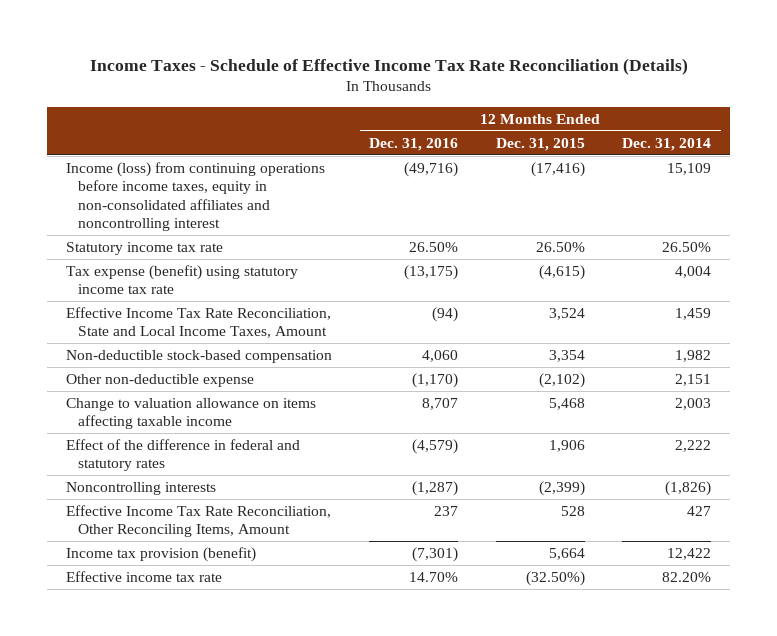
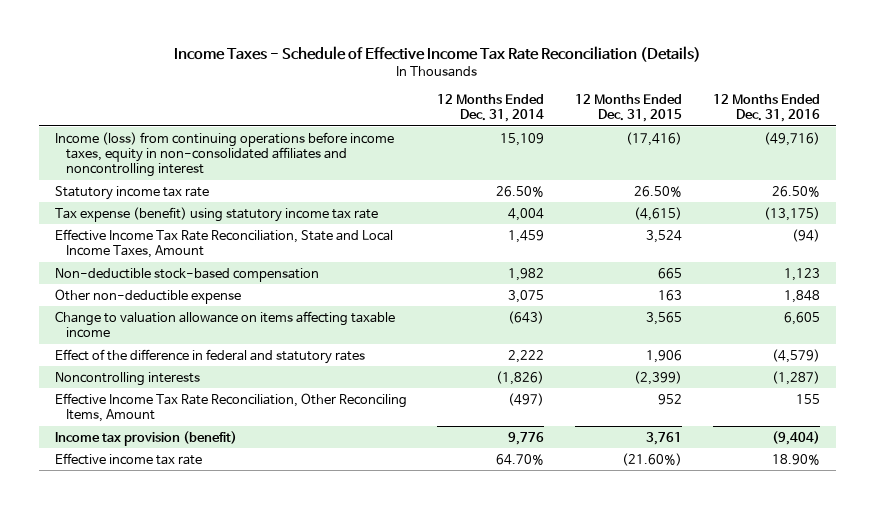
- | 12 Months Ended Dec. 31, 2016 | 12 Months Ended Dec. 31, 2015 | 12 Months Ended Dec. 31, 2014
+ | 12 Months Ended Dec. 31, 2014 | 12 Months Ended Dec. 31, 2015 | 12 Months Ended Dec. 31, 2016
- Non-deductible stock-based compensation | 4,060 | 3,354 | 1,982
- Other non-deductible expense | (1,170) | (2,102) | 2,151
- Change to valuation allowance on items affecting taxable income | 8,707 | 5,468 | 2,003
+ Non-deductible stock-based compensation | 1,982 | 665 | 1,123
+ Other non-deductible expense | 3,075 | 163 | 1,848
+ Change to valuation allowance on items affecting taxable income | (643) | 3,565 | 6,605
- Effective Income Tax Rate Reconciliation, Other Reconciling Items, Amount | 237 | 528 | 427
- Income tax provision (benefit) | (7,301) | 5,664 | 12,422
- Effective income tax rate | 14.70% | (32.50%) | 82.20%
+ Effective Income Tax Rate Reconciliation, Other Reconciling Items, Amount | (497) | 952 | 155
+ Income tax provision (benefit) | 9,776 | 3,761 | (9,404)
+ Effective income tax rate | 64.70% | (21.60%) | 18.90%

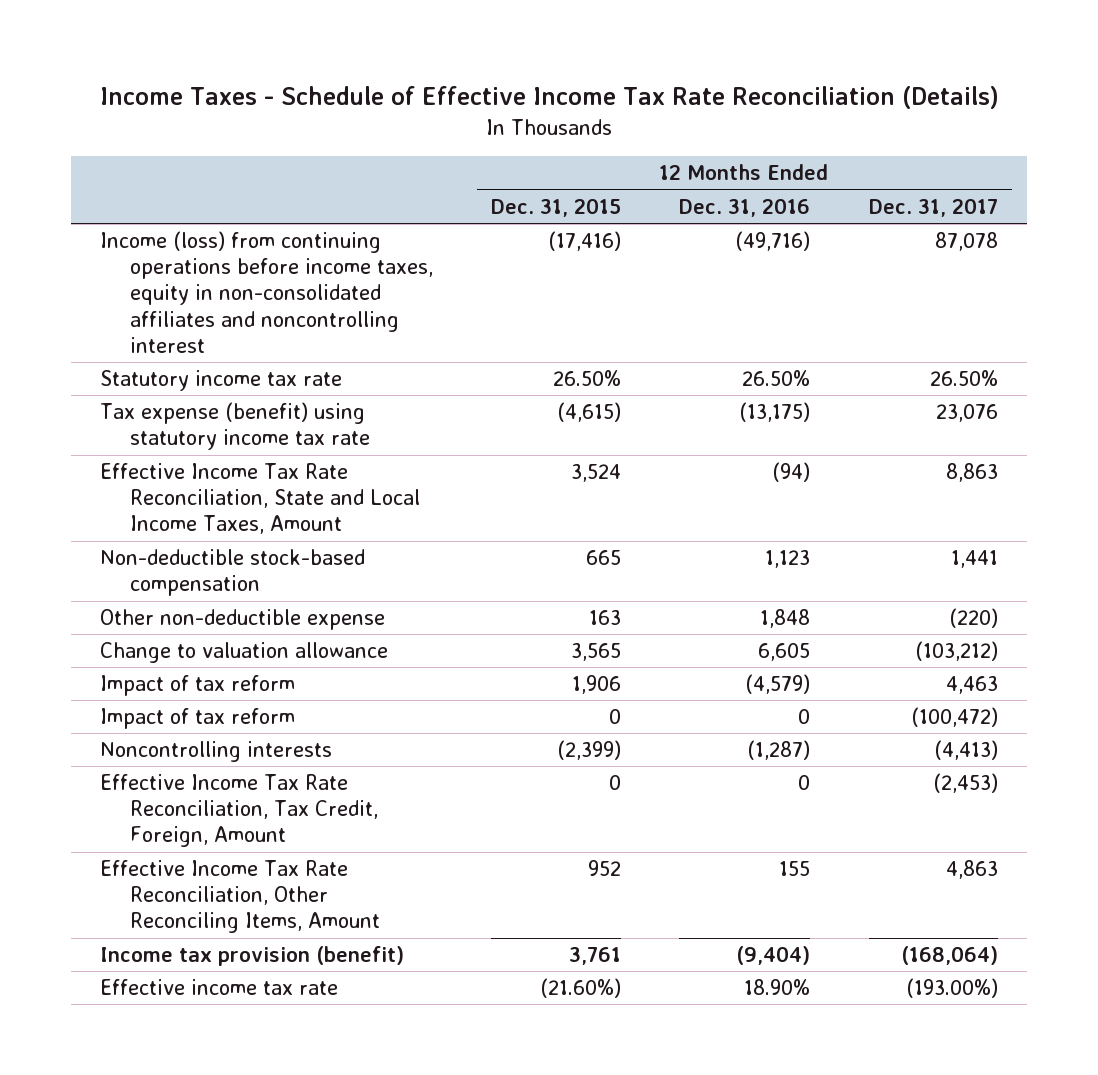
- | 12 Months Ended Dec. 31, 2014 | 12 Months Ended Dec. 31, 2015 | 12 Months Ended Dec. 31, 2016
+ | 12 Months Ended Dec. 31, 2015 | 12 Months Ended Dec. 31, 2016 | 12 Months Ended Dec. 31, 2017
- Change to valuation allowance on items affecting taxable income | (643) | 3,565 | 6,605
- Effect of the difference in federal and statutory rates | 2,222 | 1,906 | (4,579)
+ Change to valuation allowance | 3,565 | 6,605 | (103,212)
+ Impact of tax reform | 1,906 | (4,579) | 4,463
+ Impact of tax reform | 0 | 0 | (100,472)
+ Effective Income Tax Rate Reconciliation, Tax Credit, Foreign, Amount | 0 | 0 | (2,453)

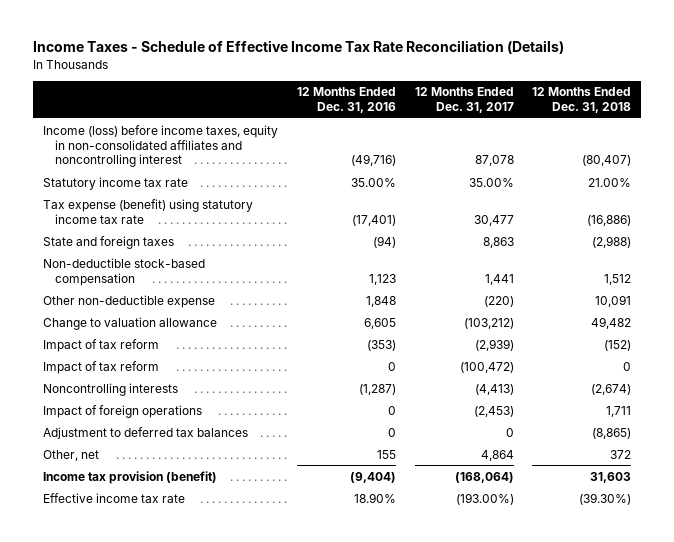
- | 12 Months Ended Dec. 31, 2015 | 12 Months Ended Dec. 31, 2016 | 12 Months Ended Dec. 31, 2017
+ | 12 Months Ended Dec. 31, 2016 | 12 Months Ended Dec. 31, 2017 | 12 Months Ended Dec. 31, 2018
- Income (loss) from continuing operations before income taxes, equity in non-consolidated affiliates and noncontrolling interest | (17,416) | (49,716) | 87,078
- Statutory income tax rate | 26.50% | 26.50% | 26.50%
- Tax expense (benefit) using statutory income tax rate | (4,615) | (13,175) | 23,076
- Effective Income Tax Rate Reconciliation, State and Local Income Taxes, Amount | 3,524 | (94) | 8,863
+ Income (loss) before income taxes, equity in non-consolidated affiliates and noncontrolling interest | (49,716) | 87,078 | (80,407)
+ Statutory income tax rate | 35.00% | 35.00% | 21.00%
+ Tax expense (benefit) using statutory income tax rate | (17,401) | 30,477 | (16,886)
+ State and foreign taxes | (94) | 8,863 | (2,988)
- Impact of tax reform | 1,906 | (4,579) | 4,463
+ Impact of tax reform | (353) | (2,939) | (152)
- Effective Income Tax Rate Reconciliation, Tax Credit, Foreign, Amount | 0 | 0 | (2,453)
- Effective Income Tax Rate Reconciliation, Other Reconciling Items, Amount | 952 | 155 | 4,863
+ Impact of foreign operations | 0 | (2,453) | 1,711
+ Adjustment to deferred tax balances | 0 | 0 | (8,865)
+ Other, net | 155 | 4,864 | 372

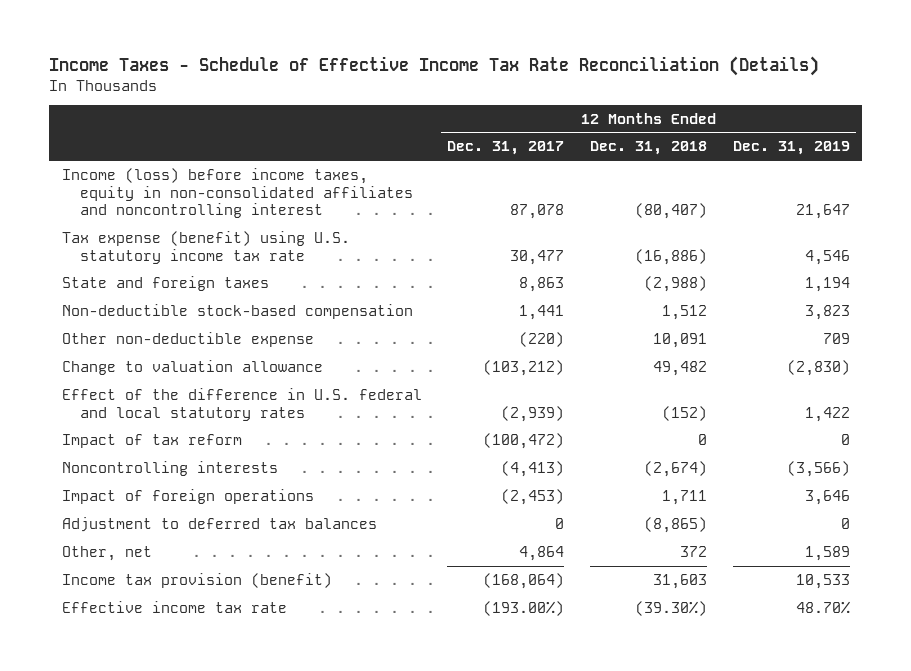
- | 12 Months Ended Dec. 31, 2016 | 12 Months Ended Dec. 31, 2017 | 12 Months Ended Dec. 31, 2018
+ | 12 Months Ended Dec. 31, 2017 | 12 Months Ended Dec. 31, 2018 | 12 Months Ended Dec. 31, 2019
- Statutory income tax rate | 35.00% | 35.00% | 21.00%
- Tax expense (benefit) using statutory income tax rate | (17,401) | 30,477 | (16,886)
+ Tax expense (benefit) using U.S. statutory income tax rate | 30,477 | (16,886) | 4,546
- Impact of tax reform | (353) | (2,939) | (152)
+ Effect of the difference in U.S. federal and local statutory rates | (2,939) | (152) | 1,422

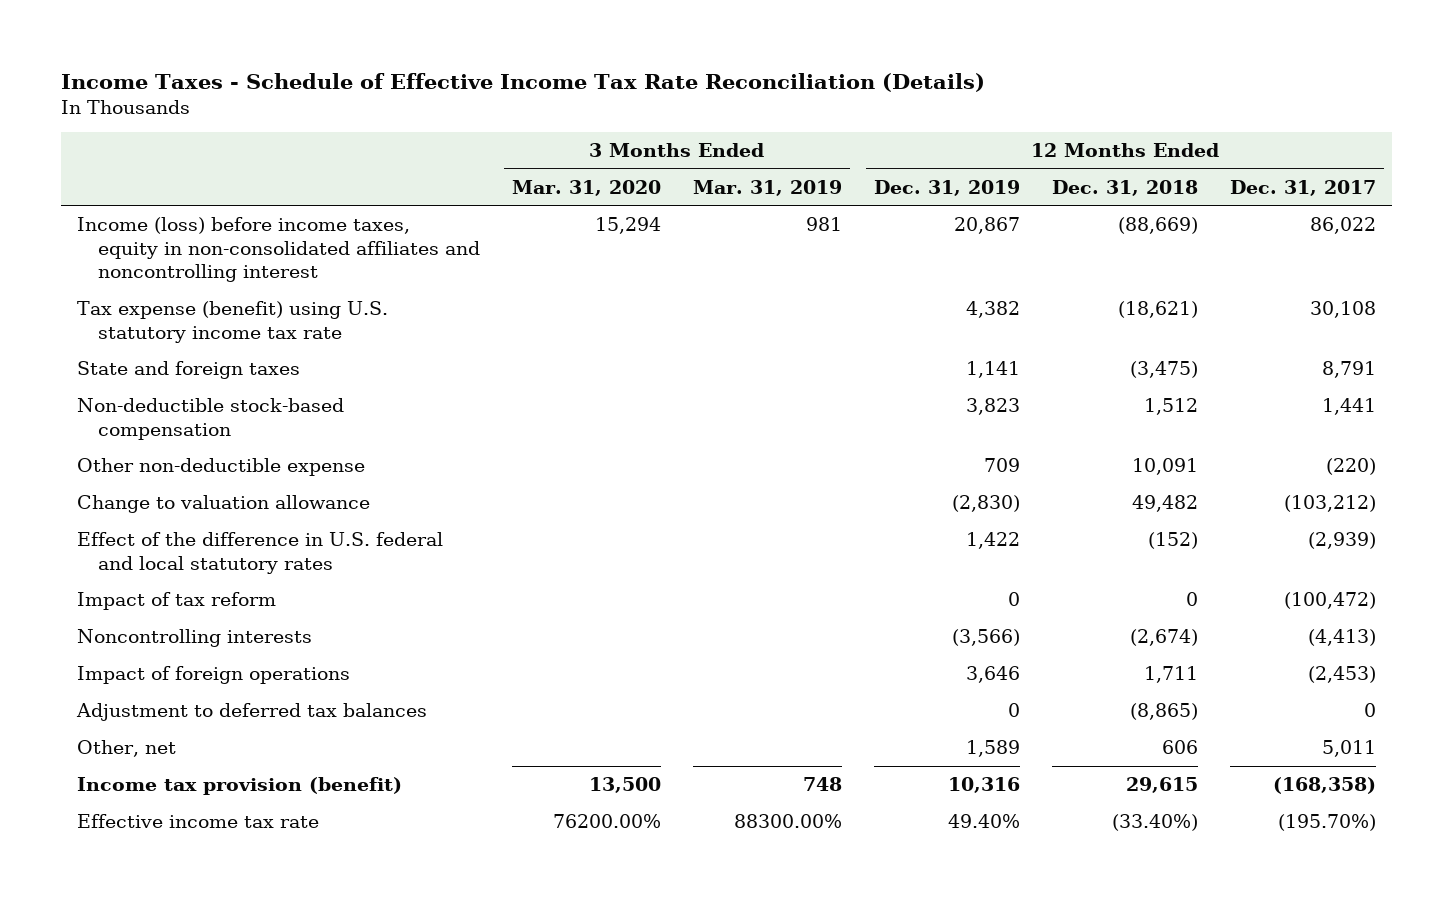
- | 12 Months Ended Dec. 31, 2017 | 12 Months Ended Dec. 31, 2018 | 12 Months Ended Dec. 31, 2019
+ | 3 Months Ended Mar. 31, 2020 | 3 Months Ended Mar. 31, 2019 | 12 Months Ended Dec. 31, 2019 | 12 Months Ended Dec. 31, 2018 | 12 Months Ended Dec. 31, 2017
- Income (loss) before income taxes, equity in non-consolidated affiliates and noncontrolling interest | 87,078 | (80,407) | 21,647
- Tax expense (benefit) using U.S. statutory income tax rate | 30,477 | (16,886) | 4,546
- State and foreign taxes | 8,863 | (2,988) | 1,194
+ Income (loss) before income taxes, equity in non-consolidated affiliates and noncontrolling interest | 15,294 | 981 | 20,867 | (88,669) | 86,022
+ Tax expense (benefit) using U.S. statutory income tax rate | | | 4,382 | (18,621) | 30,108
+ State and foreign taxes | | | 1,141 | (3,475) | 8,791
- Other, net | 4,864 | 372 | 1,589
- Income tax provision (benefit) | (168,064) | 31,603 | 10,533
- Effective income tax rate | (193.00%) | (39.30%) | 48.70%
+ Other, net | | | 1,589 | 606 | 5,011
+ Income tax provision (benefit) | 13,500 | 748 | 10,316 | 29,615 | (168,358)
+ Effective income tax rate | 76200.00% | 88300.00% | 49.40% | (33.40%) | (195.70%)

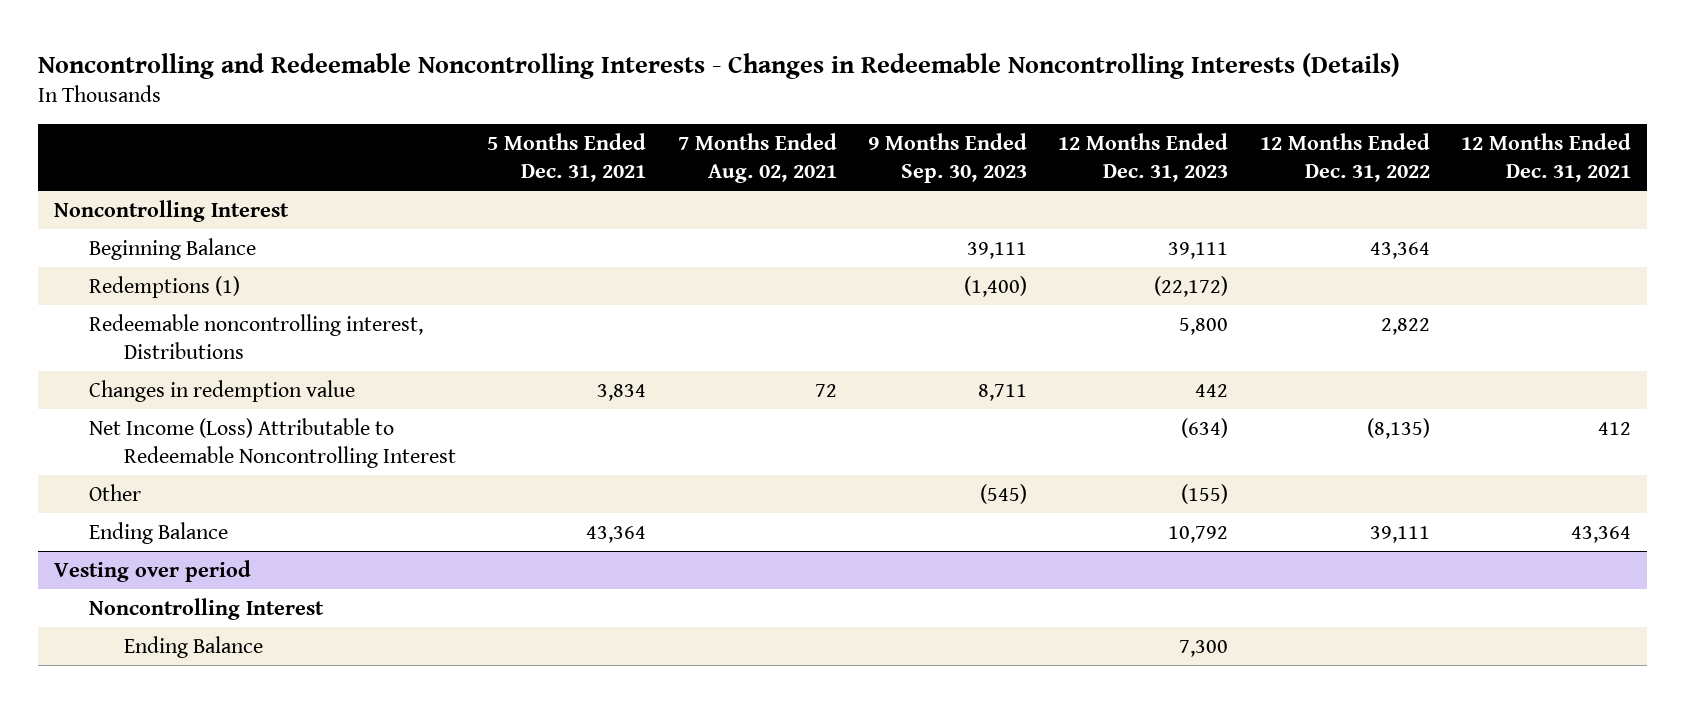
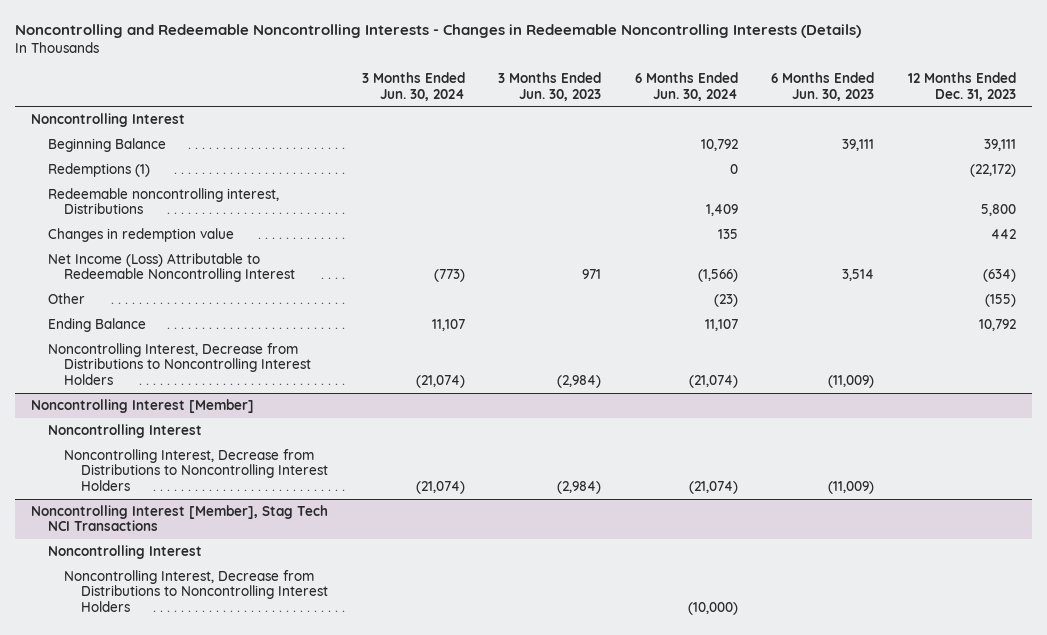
- | 5 Months Ended Dec. 31, 2021 | 7 Months Ended Aug. 02, 2021 | 9 Months Ended Sep. 30, 2023 | 12 Months Ended Dec. 31, 2023 | 12 Months Ended Dec. 31, 2022 | 12 Months Ended Dec. 31, 2021
+ | 3 Months Ended Jun. 30, 2024 | 3 Months Ended Jun. 30, 2023 | 6 Months Ended Jun. 30, 2024 | 6 Months Ended Jun. 30, 2023 | 12 Months Ended Dec. 31, 2023
- Vesting over period
+ Noncontrolling Interest, Decrease from Distributions to Noncontrolling Interest Holders | (21,074) | (2,984) | (21,074) | (11,009) |
+ Noncontrolling Interest [Member]
- Ending Balance | | | | 7,300 | |
+ Noncontrolling Interest, Decrease from Distributions to Noncontrolling Interest Holders | (21,074) | (2,984) | (21,074) | (11,009) |
+ Noncontrolling Interest [Member], Stag Tech NCI Transactions
+ Noncontrolling Interest
+ Noncontrolling Interest, Decrease from Distributions to Noncontrolling Interest Holders | | | (10,000) | |

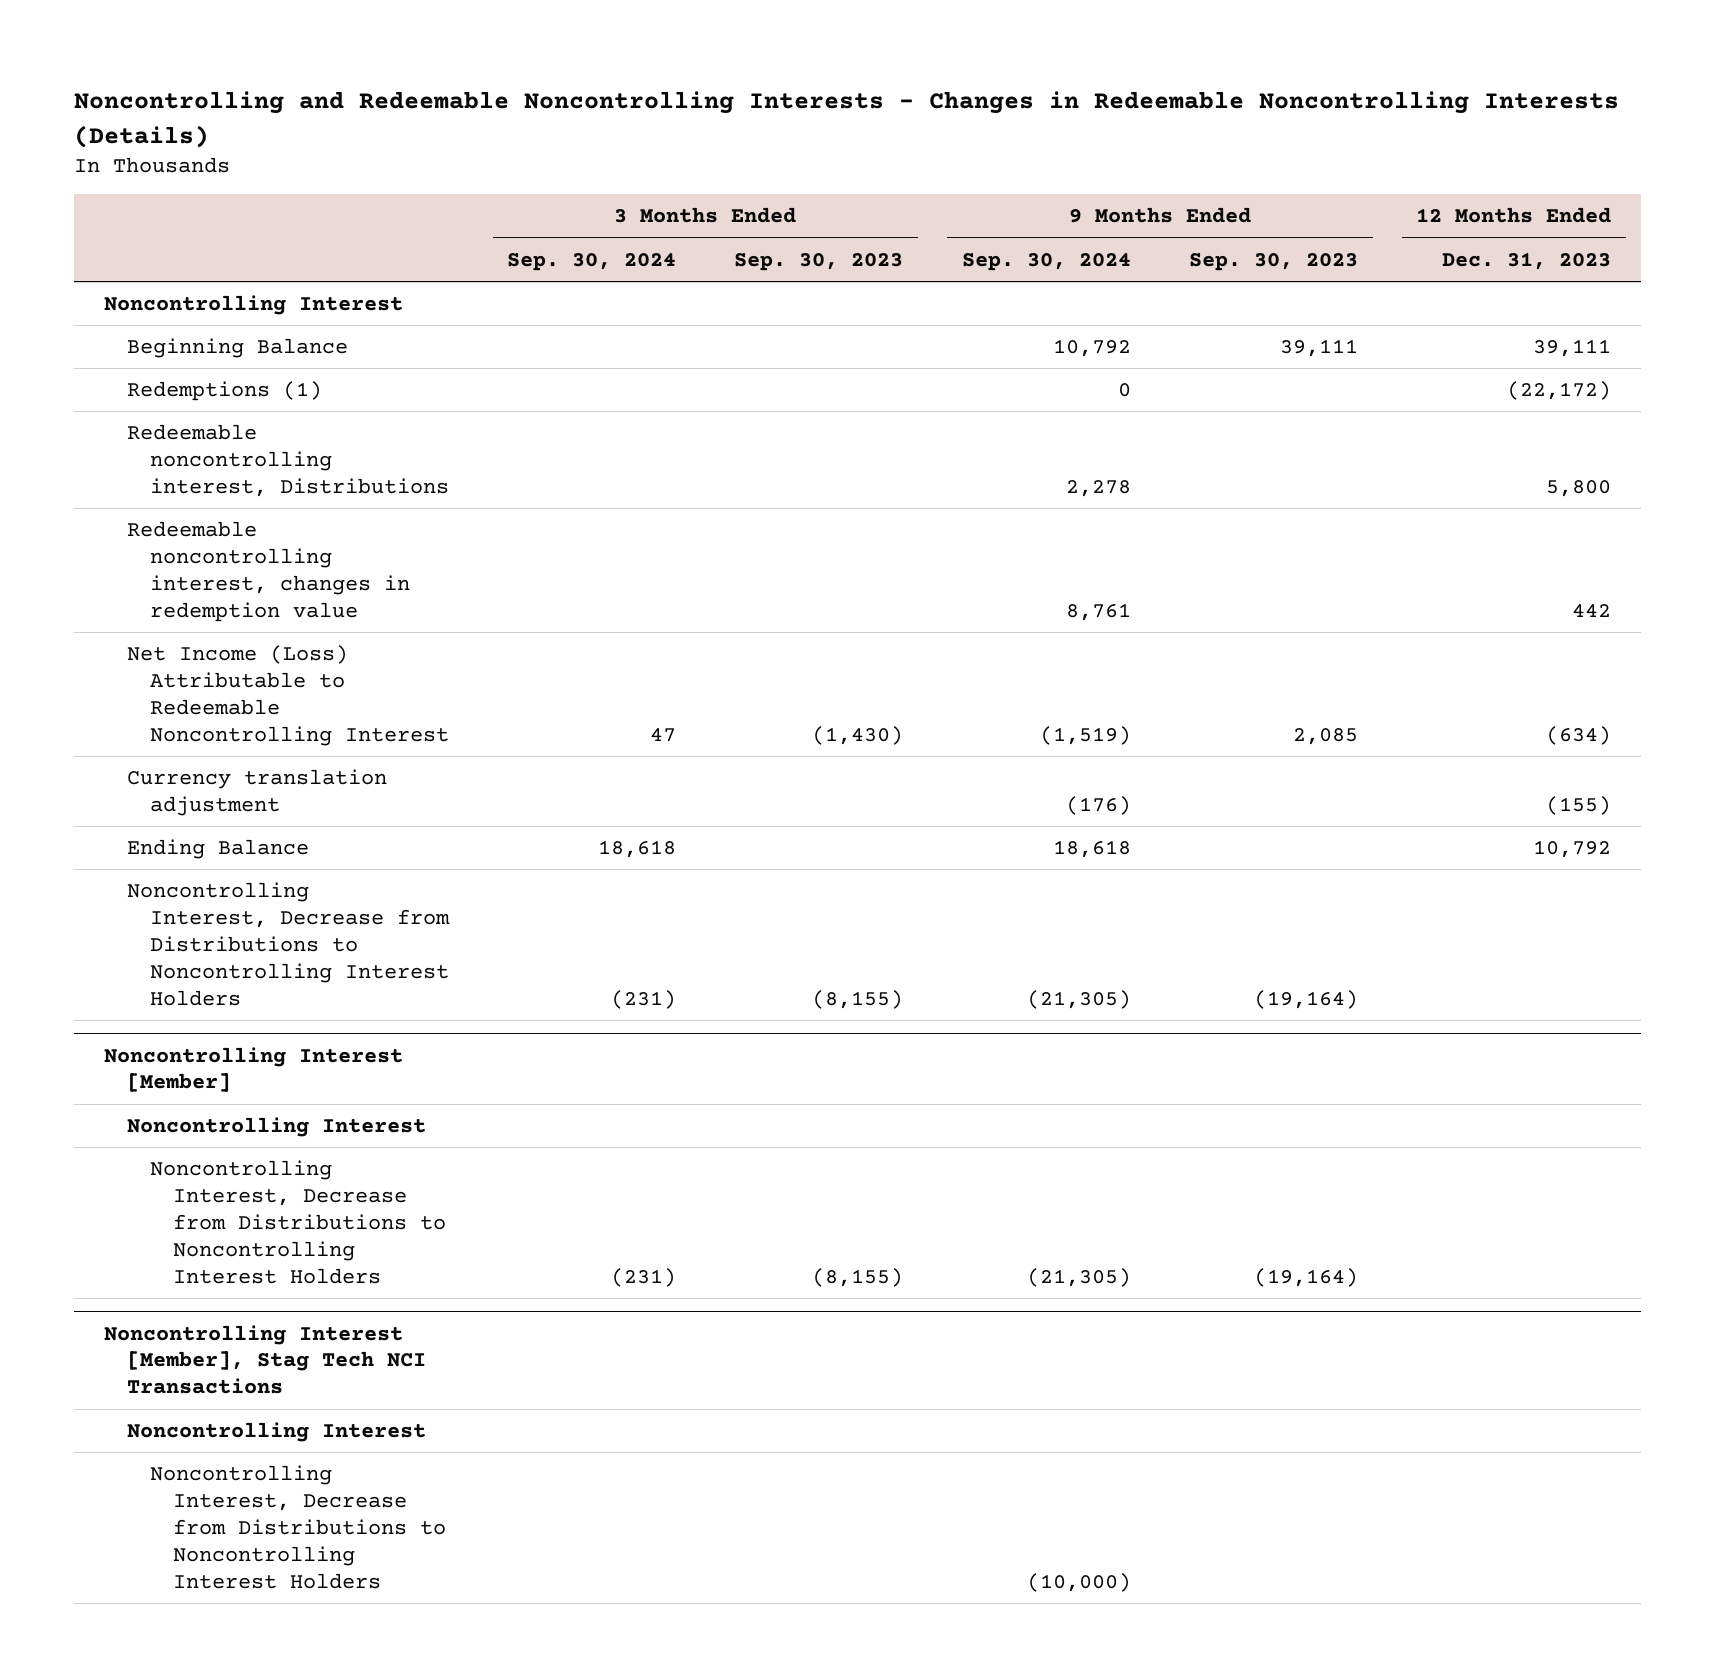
- | 3 Months Ended Jun. 30, 2024 | 3 Months Ended Jun. 30, 2023 | 6 Months Ended Jun. 30, 2024 | 6 Months Ended Jun. 30, 2023 | 12 Months Ended Dec. 31, 2023
+ | 3 Months Ended Sep. 30, 2024 | 3 Months Ended Sep. 30, 2023 | 9 Months Ended Sep. 30, 2024 | 9 Months Ended Sep. 30, 2023 | 12 Months Ended Dec. 31, 2023
- Changes in redemption value | | | 135 | | 442
+ Redeemable noncontrolling interest, changes in redemption value | | | 8,761 | | 442
- Other | | | (23) | | (155)
+ Currency translation adjustment | | | (176) | | (155)

